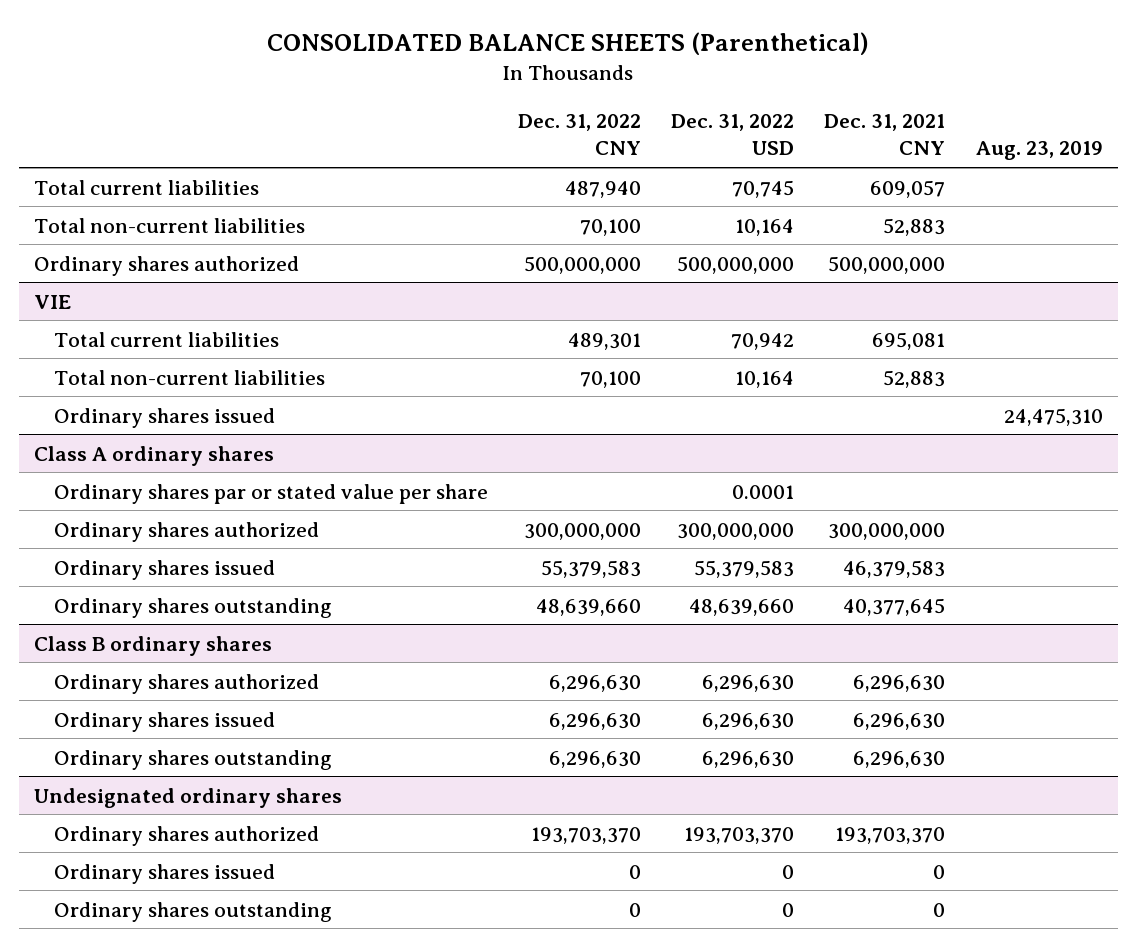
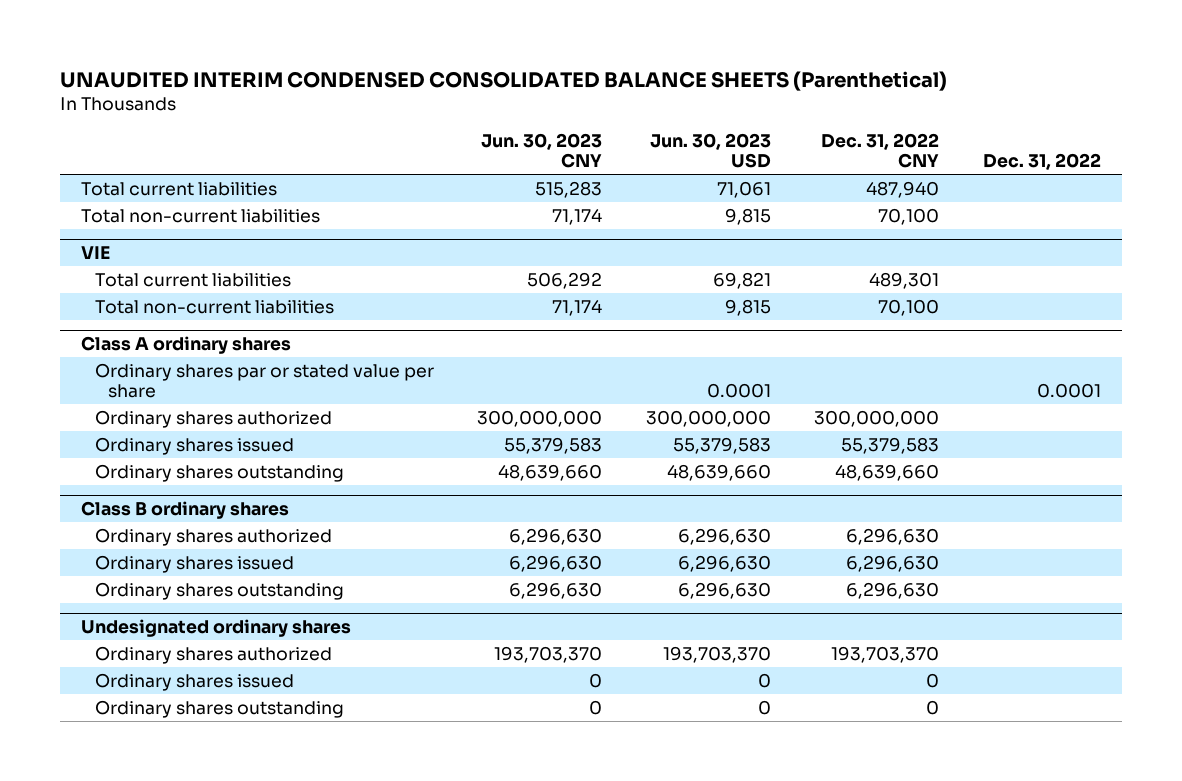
- CONSOLIDATED BALANCE SHEETS (Parenthetical)
+ UNAUDITED INTERIM CONDENSED CONSOLIDATED BALANCE SHEETS (Parenthetical)
- | Dec. 31, 2022 CNY | Dec. 31, 2022 USD | Dec. 31, 2021 CNY | Aug. 23, 2019
+ | Jun. 30, 2023 CNY | Jun. 30, 2023 USD | Dec. 31, 2022 CNY | Dec. 31, 2022
- Ordinary shares authorized | 500,000,000 | 500,000,000 | 500,000,000 |
@ VIE
- Ordinary shares issued | | | | 24,475,310

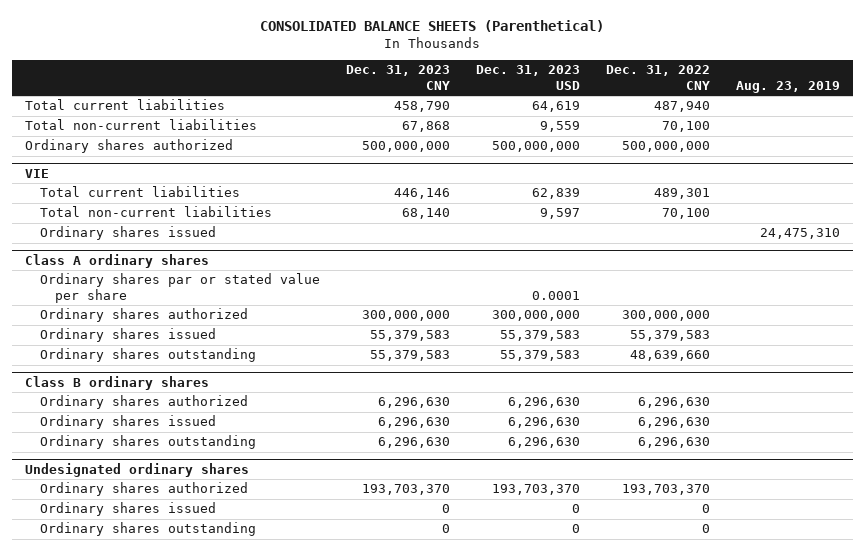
- UNAUDITED INTERIM CONDENSED CONSOLIDATED BALANCE SHEETS (Parenthetical)
+ CONSOLIDATED BALANCE SHEETS (Parenthetical)
- | Jun. 30, 2023 CNY | Jun. 30, 2023 USD | Dec. 31, 2022 CNY | Dec. 31, 2022
+ | Dec. 31, 2023 CNY | Dec. 31, 2023 USD | Dec. 31, 2022 CNY | Aug. 23, 2019
+ Ordinary shares authorized | 500,000,000 | 500,000,000 | 500,000,000 |
@ VIE
+ Ordinary shares issued | | | | 24,475,310

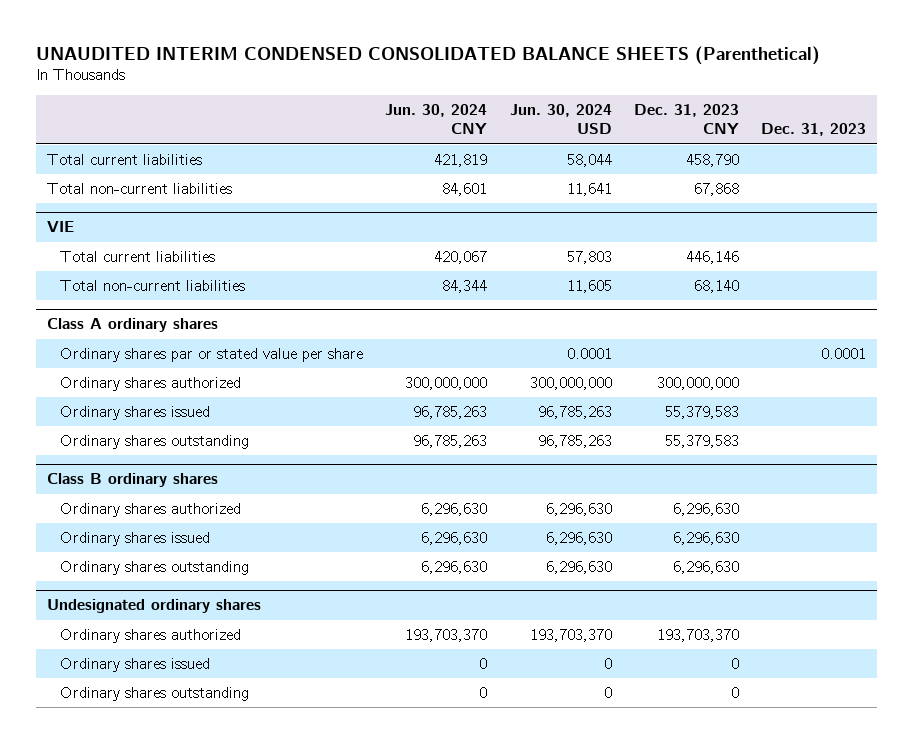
- CONSOLIDATED BALANCE SHEETS (Parenthetical)
+ UNAUDITED INTERIM CONDENSED CONSOLIDATED BALANCE SHEETS (Parenthetical)
- | Dec. 31, 2023 CNY | Dec. 31, 2023 USD | Dec. 31, 2022 CNY | Aug. 23, 2019
+ | Jun. 30, 2024 CNY | Jun. 30, 2024 USD | Dec. 31, 2023 CNY | Dec. 31, 2023
- Ordinary shares authorized | 500,000,000 | 500,000,000 | 500,000,000 |
@ VIE
- Ordinary shares issued | | | | 24,475,310

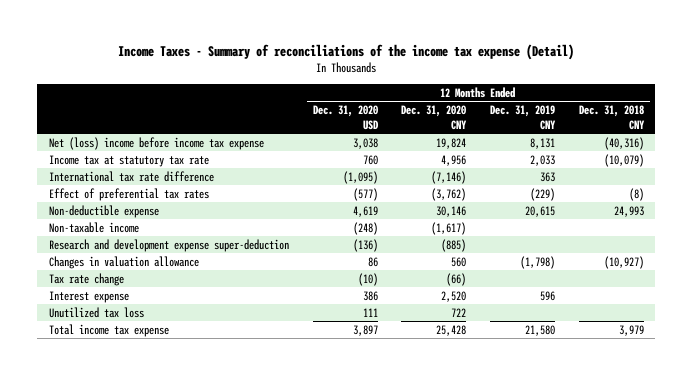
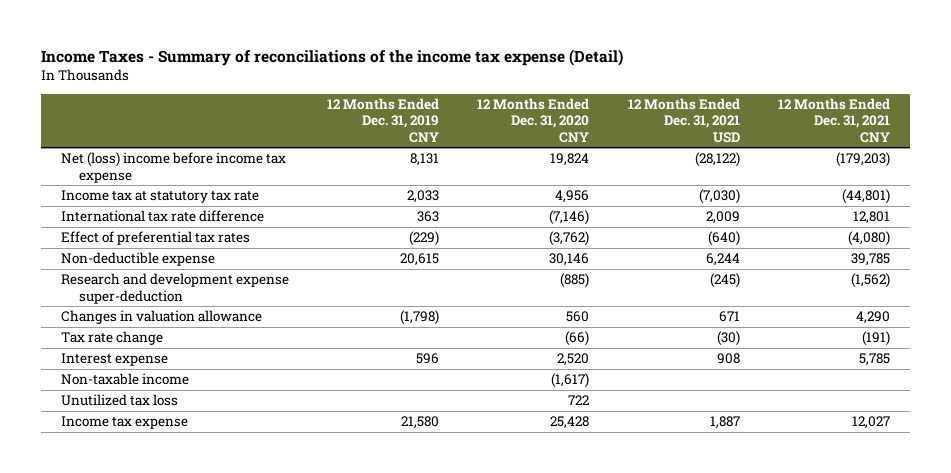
- | 12 Months Ended Dec. 31, 2020 USD | 12 Months Ended Dec. 31, 2020 CNY | 12 Months Ended Dec. 31, 2019 CNY | 12 Months Ended Dec. 31, 2018 CNY
+ | 12 Months Ended Dec. 31, 2019 CNY | 12 Months Ended Dec. 31, 2020 CNY | 12 Months Ended Dec. 31, 2021 USD | 12 Months Ended Dec. 31, 2021 CNY
moved down: Non-taxable income | | (1,617) | |
- Total income tax expense | 3,897 | 25,428 | 21,580 | 3,979
+ Income tax expense | 21,580 | 25,428 | 1,887 | 12,027

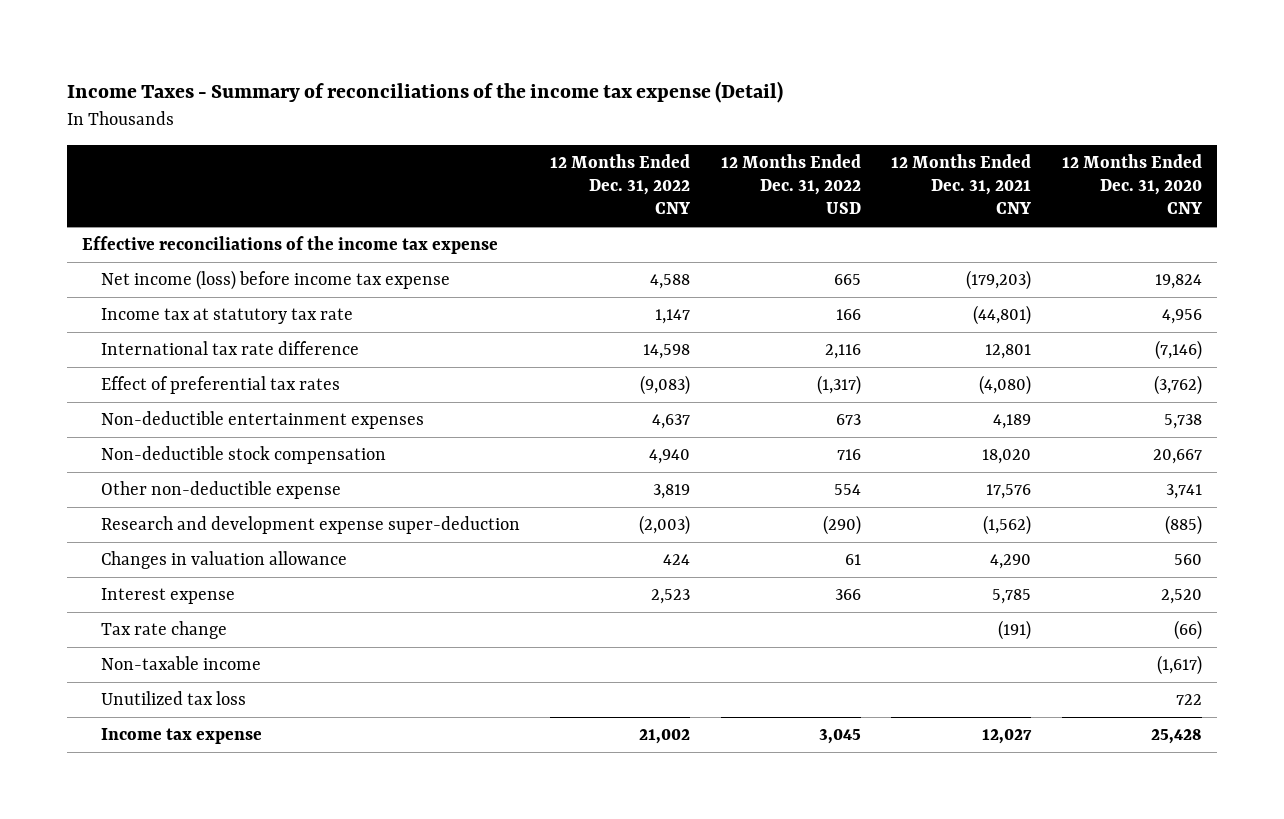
- | 12 Months Ended Dec. 31, 2019 CNY | 12 Months Ended Dec. 31, 2020 CNY | 12 Months Ended Dec. 31, 2021 USD | 12 Months Ended Dec. 31, 2021 CNY
+ | 12 Months Ended Dec. 31, 2022 CNY | 12 Months Ended Dec. 31, 2022 USD | 12 Months Ended Dec. 31, 2021 CNY | 12 Months Ended Dec. 31, 2020 CNY
- Net (loss) income before income tax expense | 8,131 | 19,824 | (28,122) | (179,203)
+ Effective reconciliations of the income tax expense
+ Net income (loss) before income tax expense | 4,588 | 665 | (179,203) | 19,824
- Non-deductible expense | 20,615 | 30,146 | 6,244 | 39,785
+ Non-deductible entertainment expenses | 4,637 | 673 | 4,189 | 5,738
+ Non-deductible stock compensation | 4,940 | 716 | 18,020 | 20,667
+ Other non-deductible expense | 3,819 | 554 | 17,576 | 3,741
moved down: Tax rate change | | | (191) | (66)

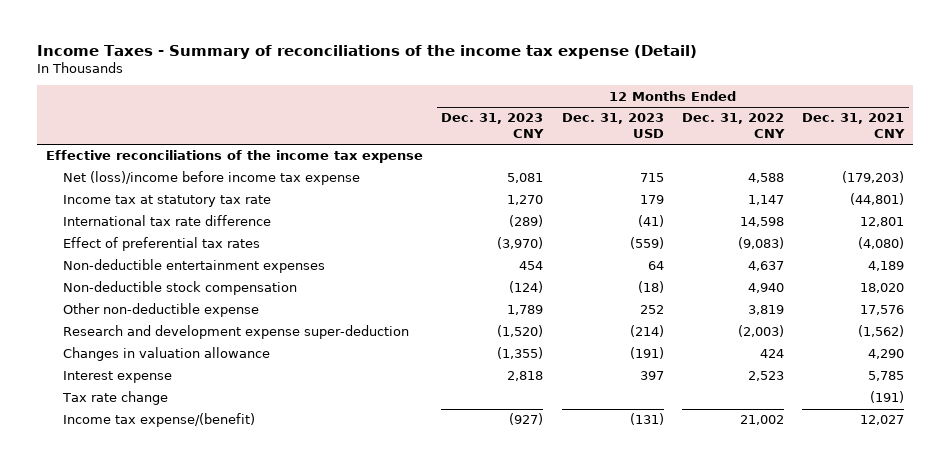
- | 12 Months Ended Dec. 31, 2022 CNY | 12 Months Ended Dec. 31, 2022 USD | 12 Months Ended Dec. 31, 2021 CNY | 12 Months Ended Dec. 31, 2020 CNY
+ | 12 Months Ended Dec. 31, 2023 CNY | 12 Months Ended Dec. 31, 2023 USD | 12 Months Ended Dec. 31, 2022 CNY | 12 Months Ended Dec. 31, 2021 CNY
- Net income (loss) before income tax expense | 4,588 | 665 | (179,203) | 19,824
+ Net (loss)/income before income tax expense | 5,081 | 715 | 4,588 | (179,203)
- Non-taxable income | | | | (1,617)
- Unutilized tax loss | | | | 722
- Income tax expense | 21,002 | 3,045 | 12,027 | 25,428
+ Income tax expense/(benefit) | (927) | (131) | 21,002 | 12,027

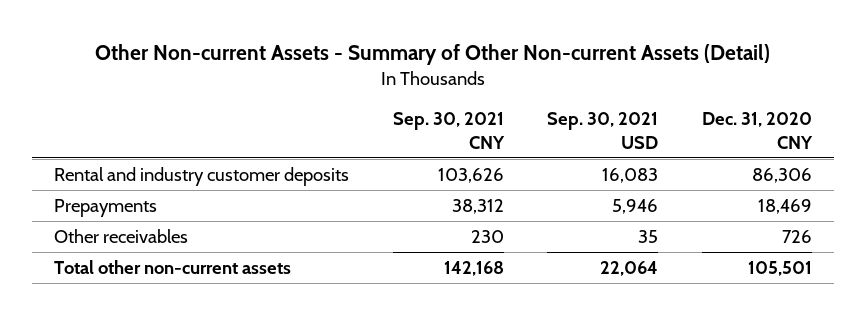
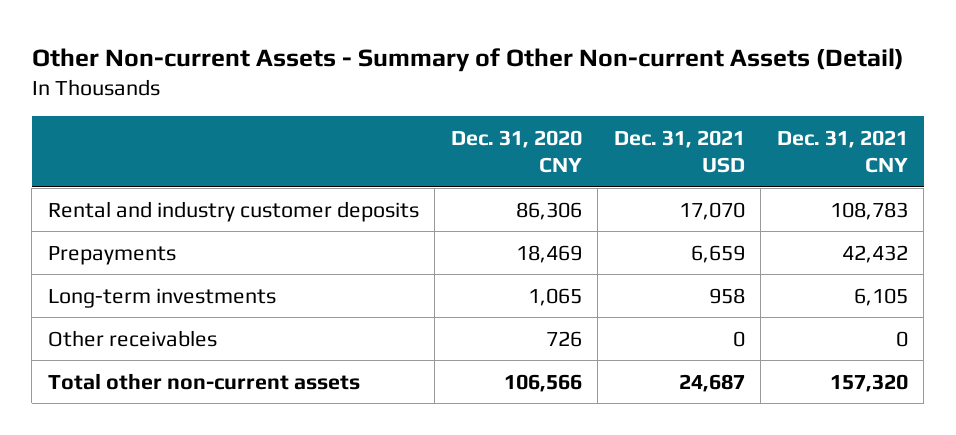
- | Sep. 30, 2021 CNY | Sep. 30, 2021 USD | Dec. 31, 2020 CNY
+ | Dec. 31, 2020 CNY | Dec. 31, 2021 USD | Dec. 31, 2021 CNY
+ Long-term investments | 1,065 | 958 | 6,105
- Total other non-current assets | 142,168 | 22,064 | 105,501
+ Total other non-current assets | 106,566 | 24,687 | 157,320

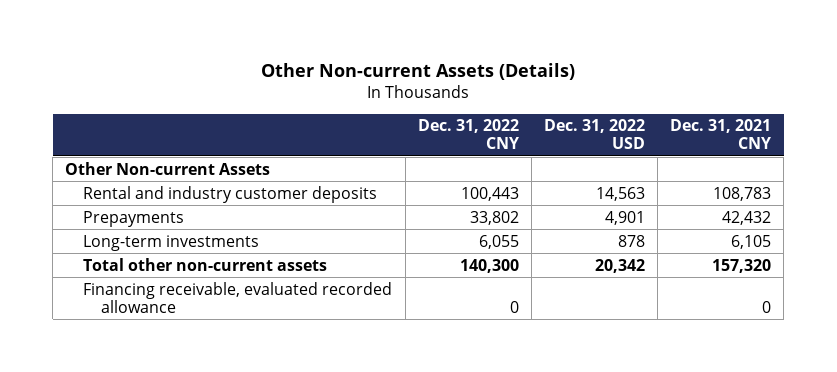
- Other Non-current Assets - Summary of Other Non-current Assets (Detail)
+ Other Non-current Assets (Details)
- | Dec. 31, 2020 CNY | Dec. 31, 2021 USD | Dec. 31, 2021 CNY
+ | Dec. 31, 2022 CNY | Dec. 31, 2022 USD | Dec. 31, 2021 CNY
+ Other Non-current Assets
- Other receivables | 726 | 0 | 0
+ Financing receivable, evaluated recorded allowance | 0 | | 0

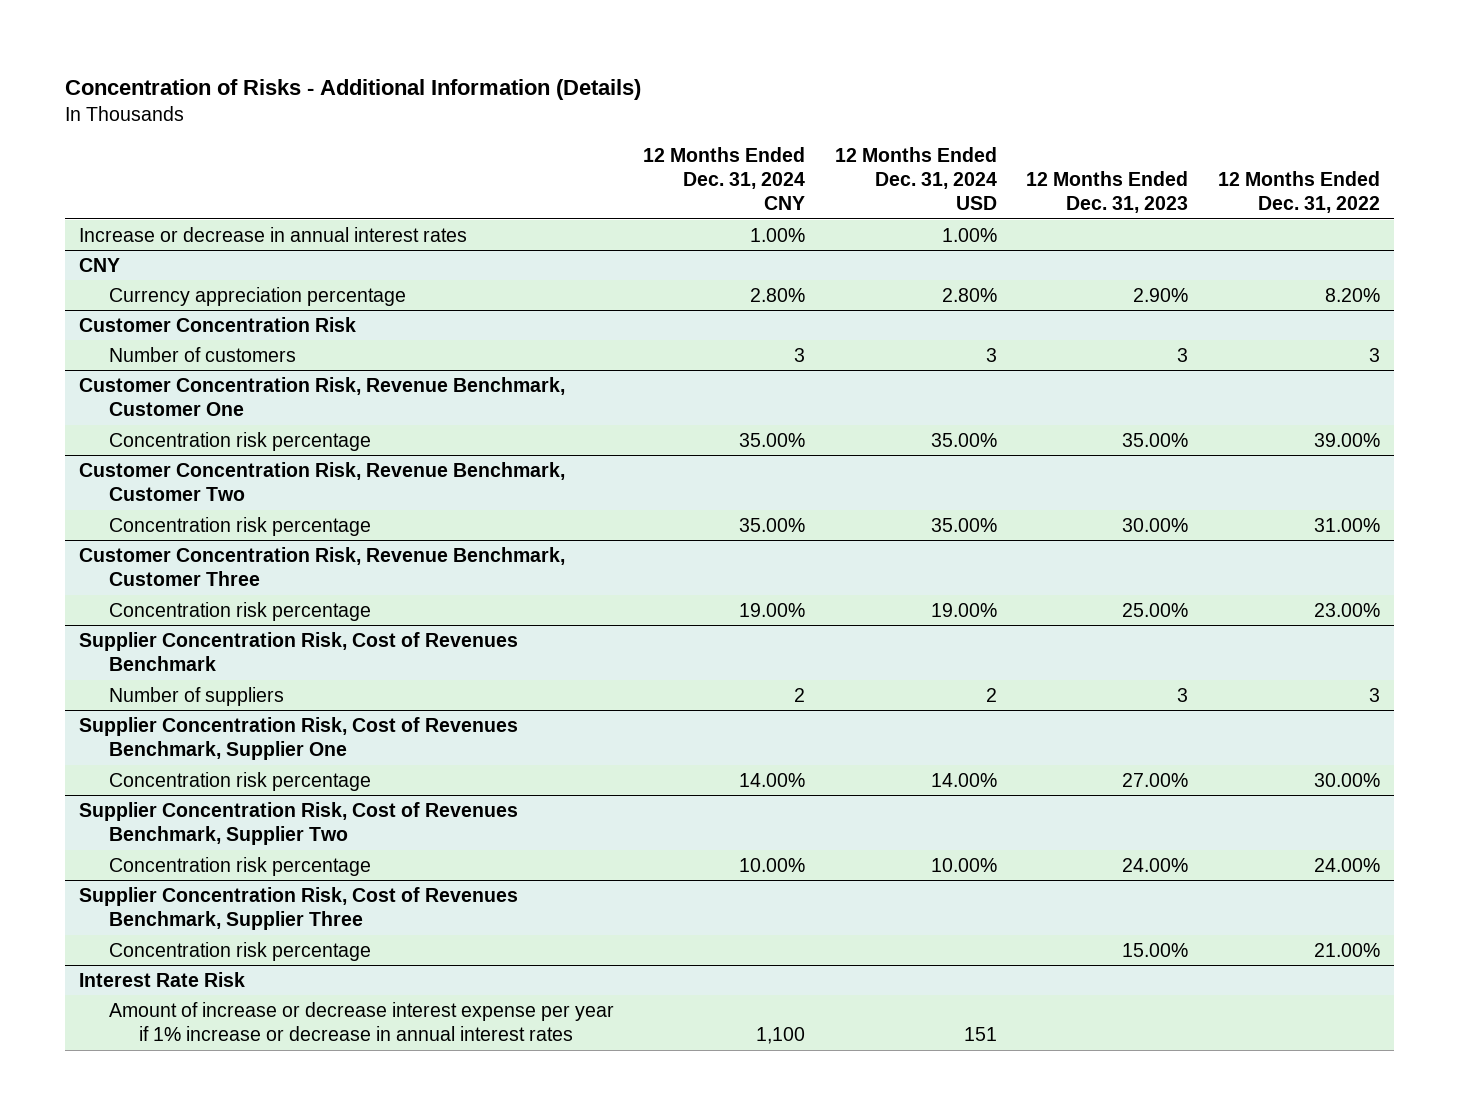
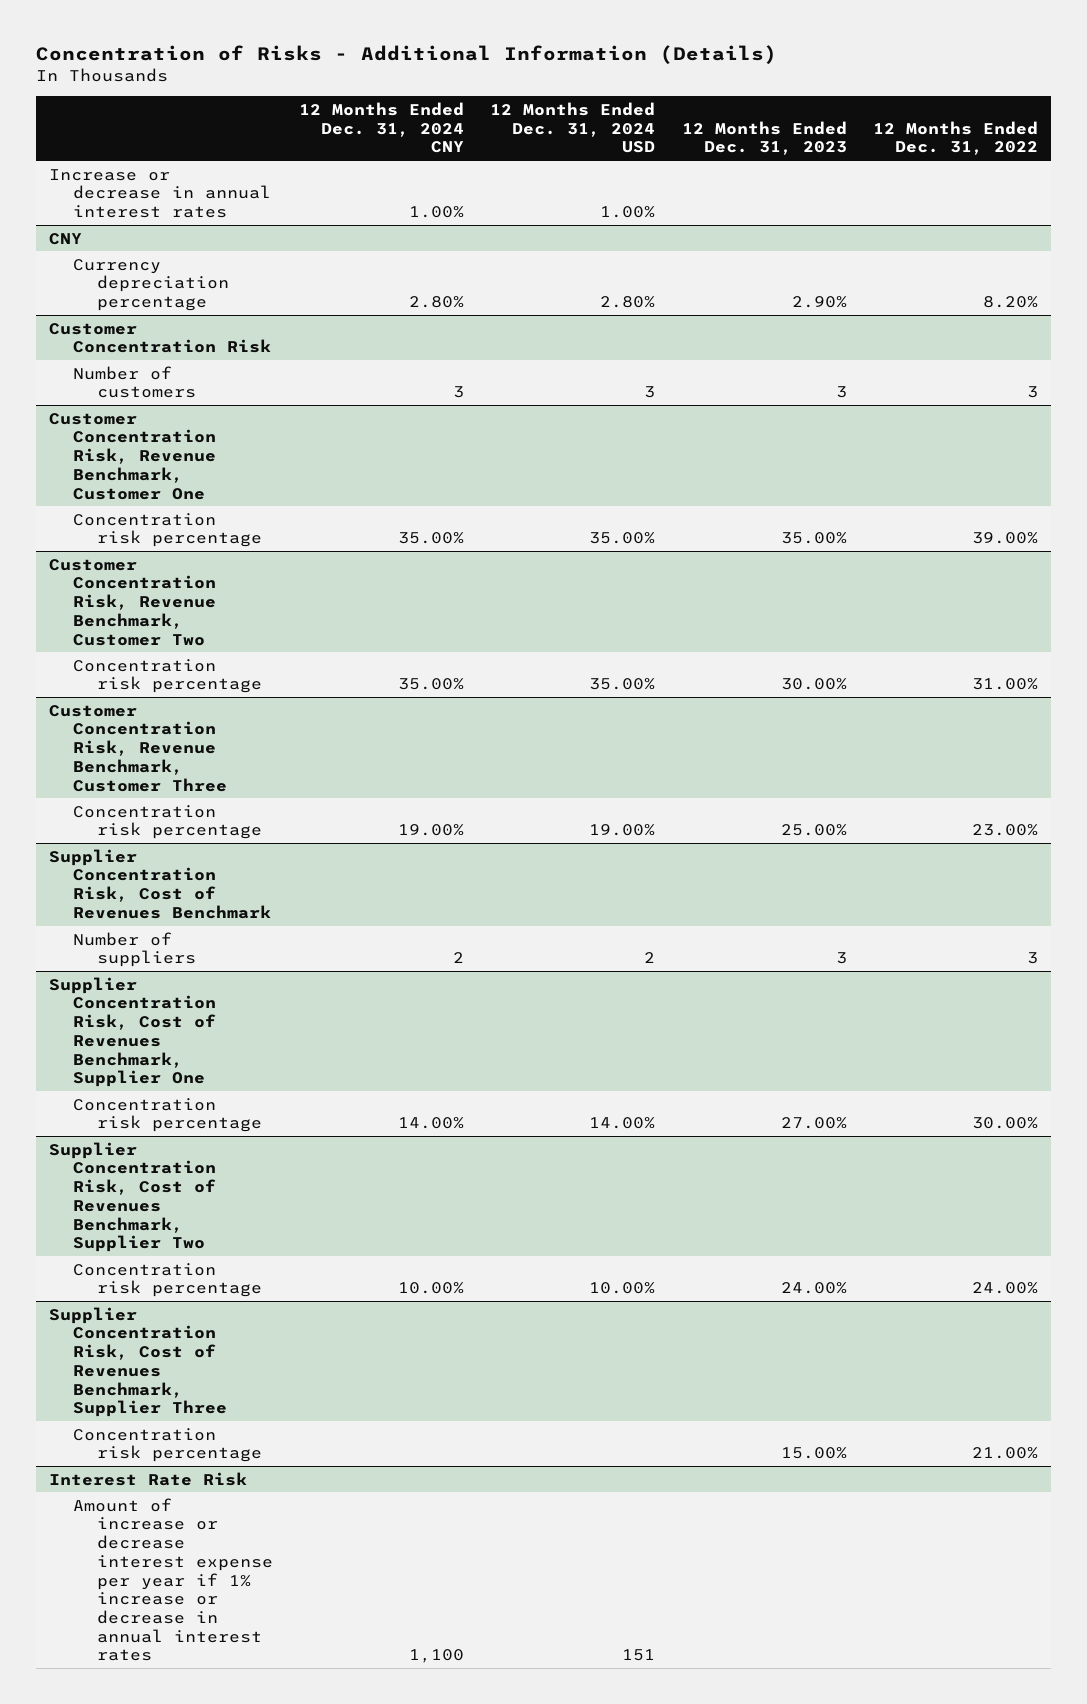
@ CNY
- Currency appreciation percentage | 2.80% | 2.80% | 2.90% | 8.20%
+ Currency depreciation percentage | 2.80% | 2.80% | 2.90% | 8.20%

